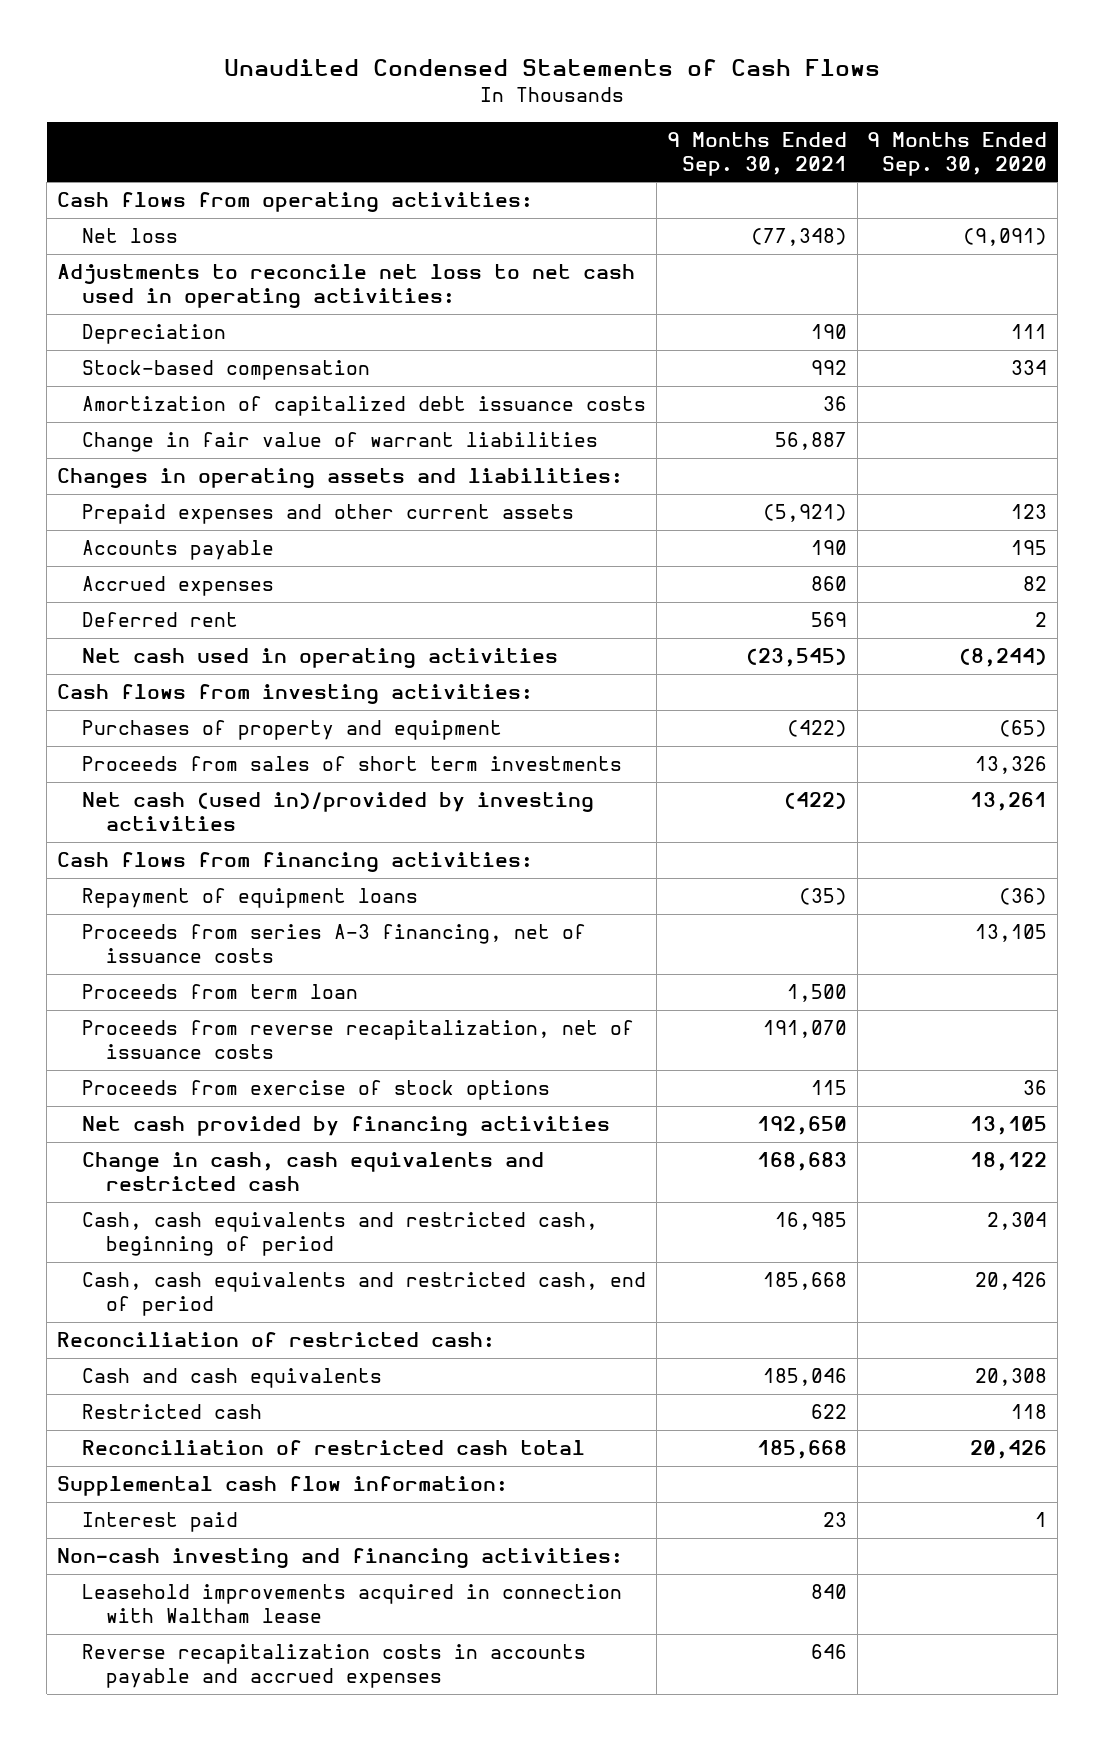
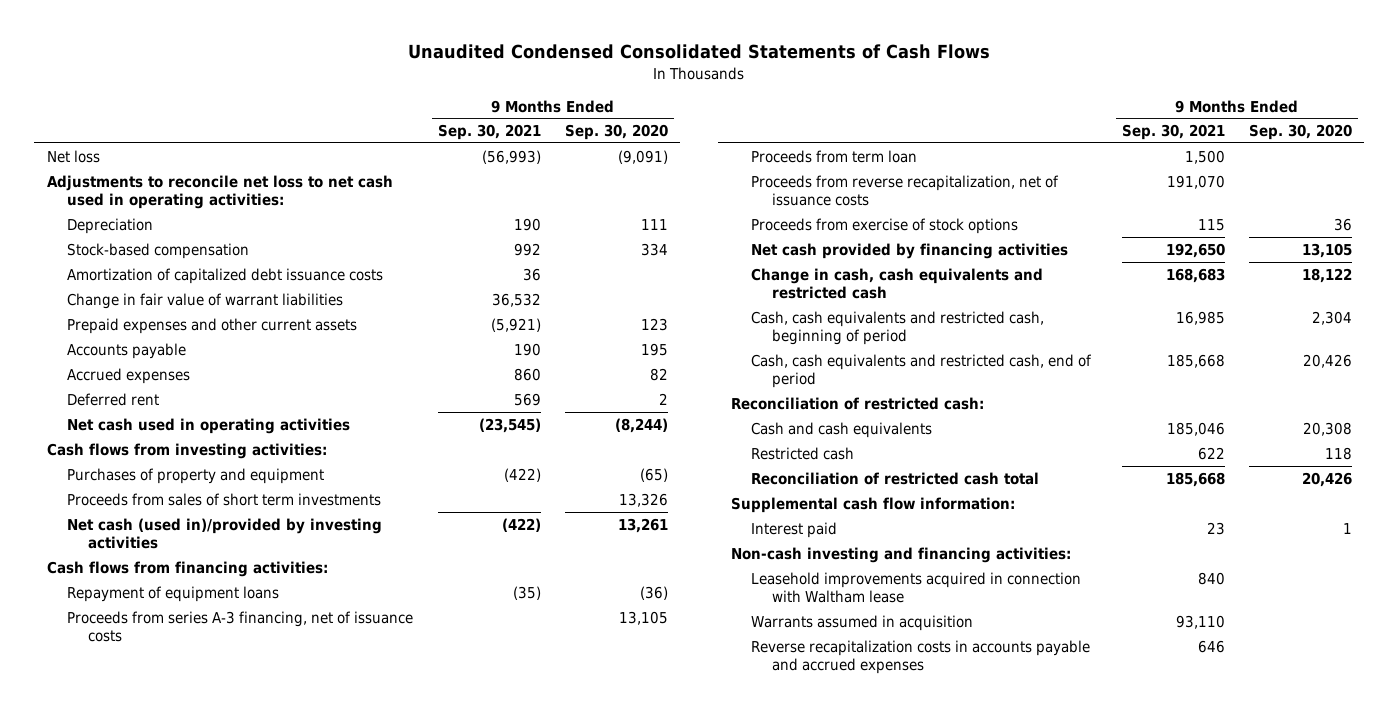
- Unaudited Condensed Statements of Cash Flows
+ Unaudited Condensed Consolidated Statements of Cash Flows
- Cash flows from operating activities:
- Net loss | (77,348) | (9,091)
+ Net loss | (56,993) | (9,091)
- Change in fair value of warrant liabilities | 56,887 |
- Changes in operating assets and liabilities:
+ Change in fair value of warrant liabilities | 36,532 |
+ Warrants assumed in acquisition | 93,110 |

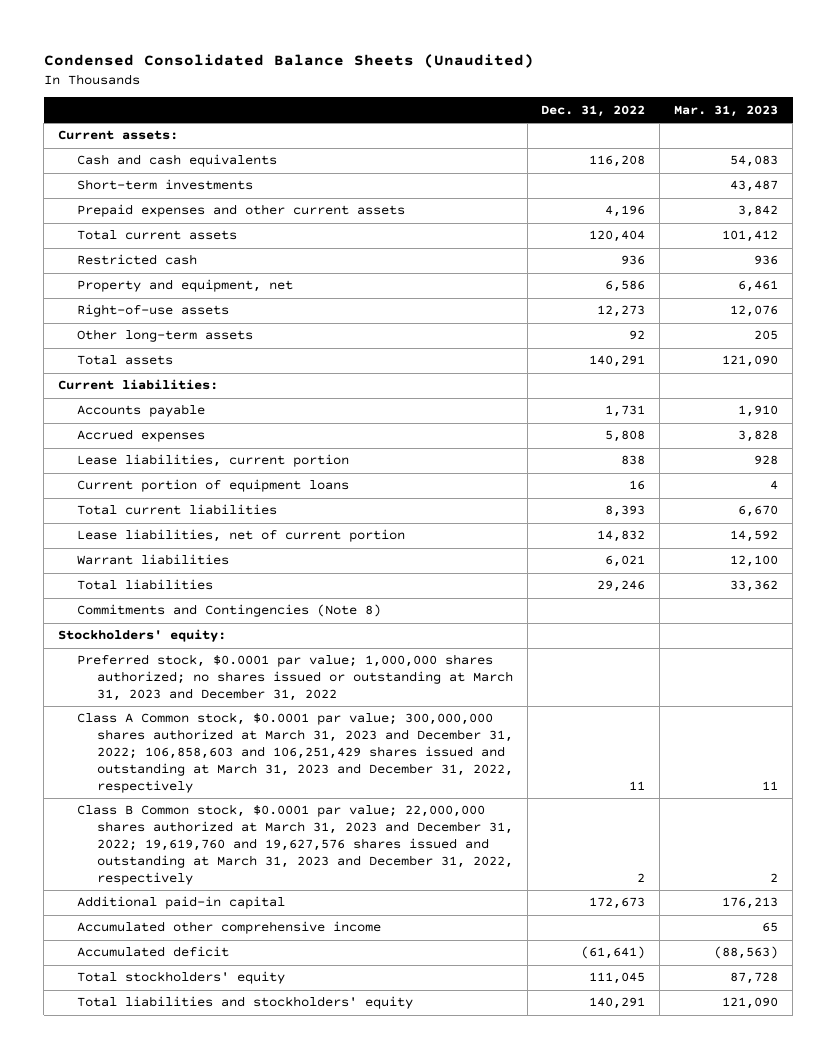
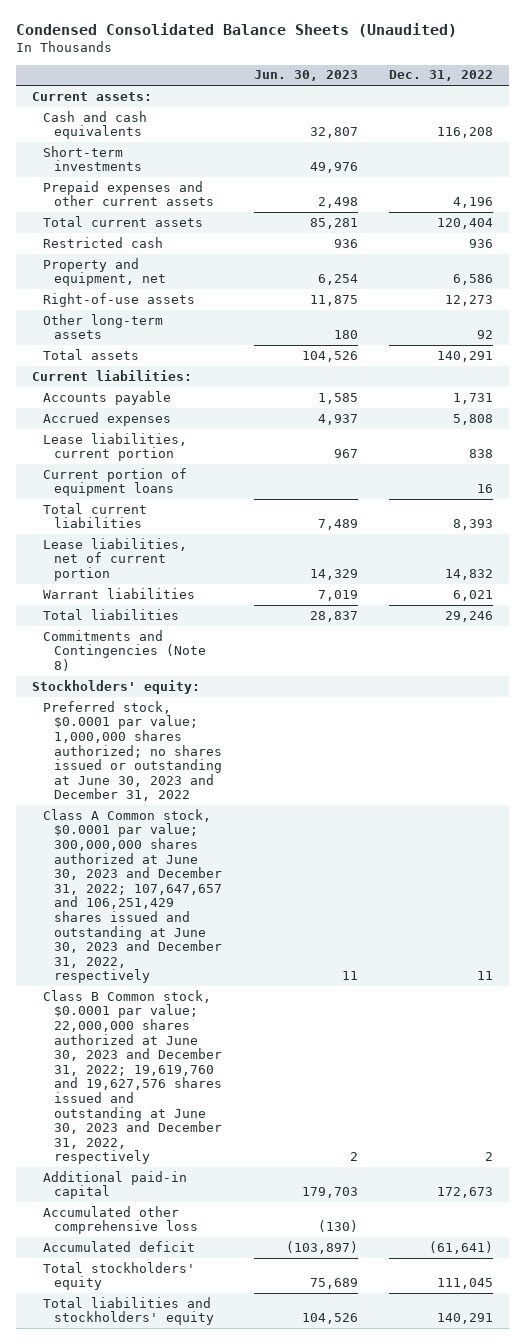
- | Dec. 31, 2022 | Mar. 31, 2023
+ | Jun. 30, 2023 | Dec. 31, 2022
- Preferred stock, $0.0001 par value; 1,000,000 shares authorized; no shares issued or outstanding at March 31, 2023 and December 31, 2022
- Class A Common stock, $0.0001 par value; 300,000,000 shares authorized at March 31, 2023 and December 31, 2022; 106,858,603 and 106,251,429 shares issued and outstanding at March 31, 2023 and December 31, 2022, respectively | 11 | 11
- Class B Common stock, $0.0001 par value; 22,000,000 shares authorized at March 31, 2023 and December 31, 2022; 19,619,760 and 19,627,576 shares issued and outstanding at March 31, 2023 and December 31, 2022, respectively | 2 | 2
+ Preferred stock, $0.0001 par value; 1,000,000 shares authorized; no shares issued or outstanding at June 30, 2023 and December 31, 2022
+ Class A Common stock, $0.0001 par value; 300,000,000 shares authorized at June 30, 2023 and December 31, 2022; 107,647,657 and 106,251,429 shares issued and outstanding at June 30, 2023 and December 31, 2022, respectively | 11 | 11
+ Class B Common stock, $0.0001 par value; 22,000,000 shares authorized at June 30, 2023 and December 31, 2022; 19,619,760 and 19,627,576 shares issued and outstanding at June 30, 2023 and December 31, 2022, respectively | 2 | 2
- Accumulated other comprehensive income | | 65
+ Accumulated other comprehensive loss | (130) |

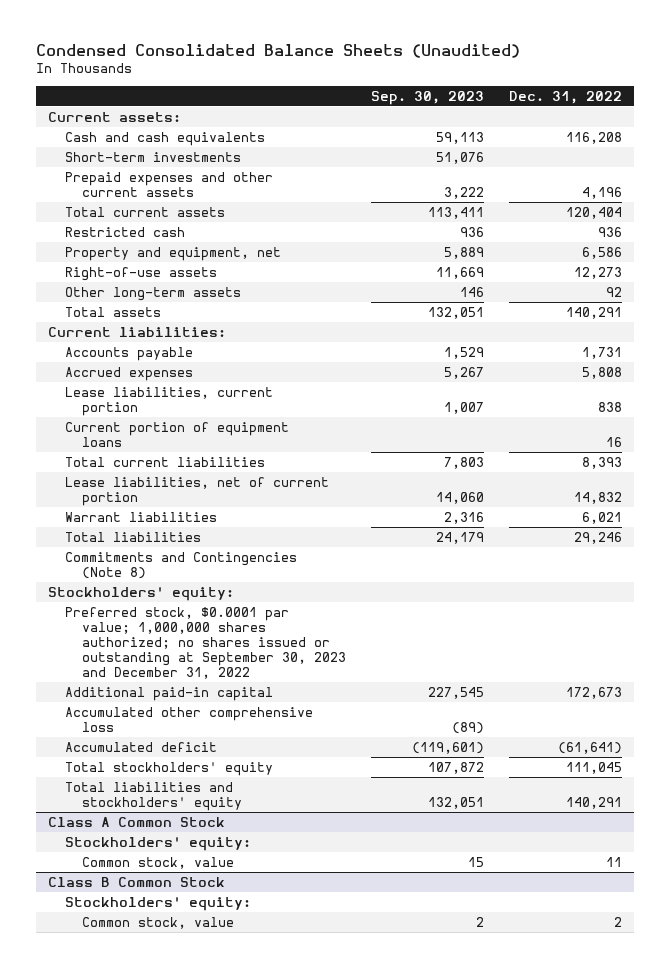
- | Jun. 30, 2023 | Dec. 31, 2022
+ | Sep. 30, 2023 | Dec. 31, 2022
- Preferred stock, $0.0001 par value; 1,000,000 shares authorized; no shares issued or outstanding at June 30, 2023 and December 31, 2022
- Class A Common stock, $0.0001 par value; 300,000,000 shares authorized at June 30, 2023 and December 31, 2022; 107,647,657 and 106,251,429 shares issued and outstanding at June 30, 2023 and December 31, 2022, respectively | 11 | 11
- Class B Common stock, $0.0001 par value; 22,000,000 shares authorized at June 30, 2023 and December 31, 2022; 19,619,760 and 19,627,576 shares issued and outstanding at June 30, 2023 and December 31, 2022, respectively | 2 | 2
+ Preferred stock, $0.0001 par value; 1,000,000 shares authorized; no shares issued or outstanding at September 30, 2023 and December 31, 2022
+ Class A Common Stock
+ Stockholders' equity:
+ Common stock, value | 15 | 11
+ Class B Common Stock
+ Stockholders' equity:
+ Common stock, value | 2 | 2

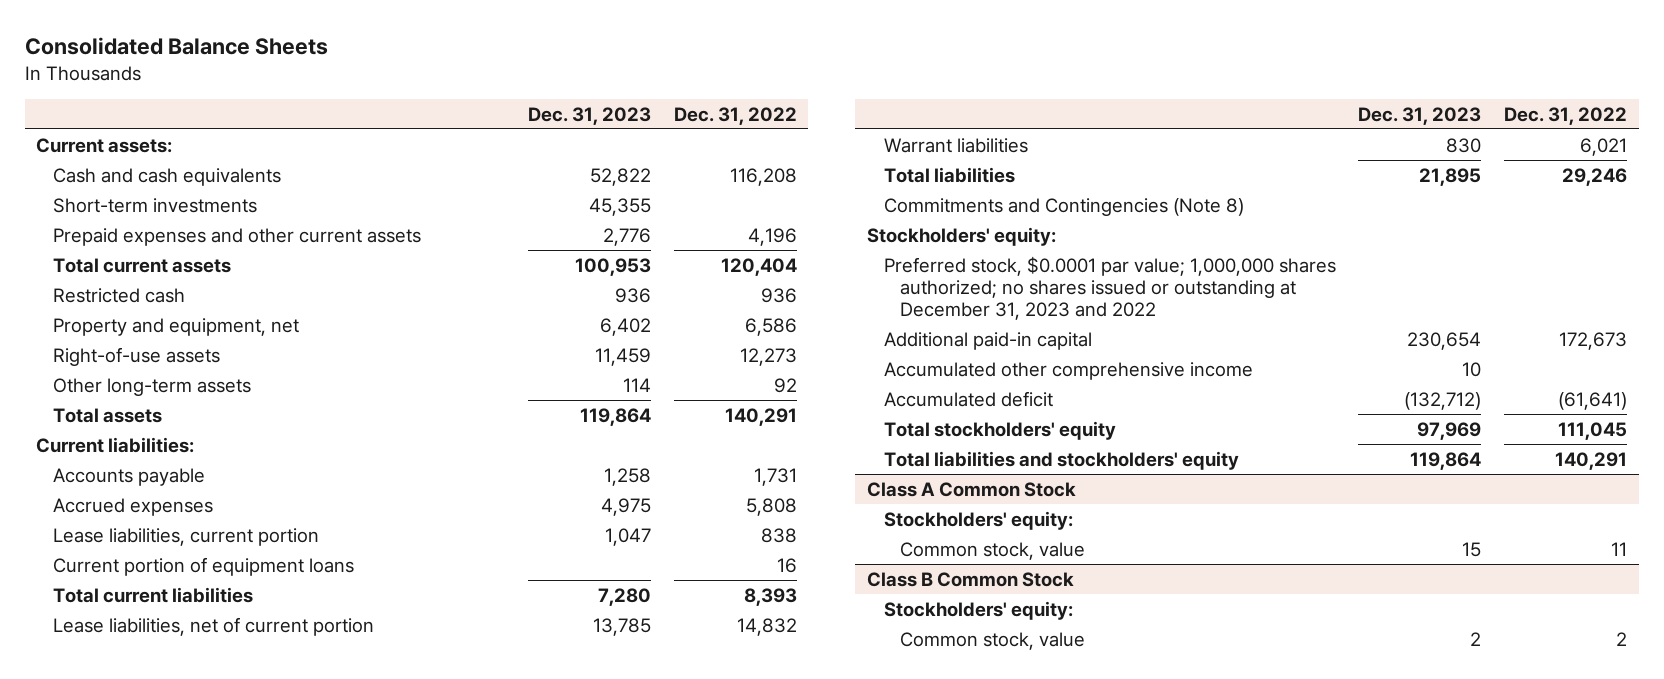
- Condensed Consolidated Balance Sheets (Unaudited)
+ Consolidated Balance Sheets
- | Sep. 30, 2023 | Dec. 31, 2022
+ | Dec. 31, 2023 | Dec. 31, 2022
- Preferred stock, $0.0001 par value; 1,000,000 shares authorized; no shares issued or outstanding at September 30, 2023 and December 31, 2022
+ Preferred stock, $0.0001 par value; 1,000,000 shares authorized; no shares issued or outstanding at December 31, 2023 and 2022
- Accumulated other comprehensive loss | (89) |
+ Accumulated other comprehensive income | 10 |

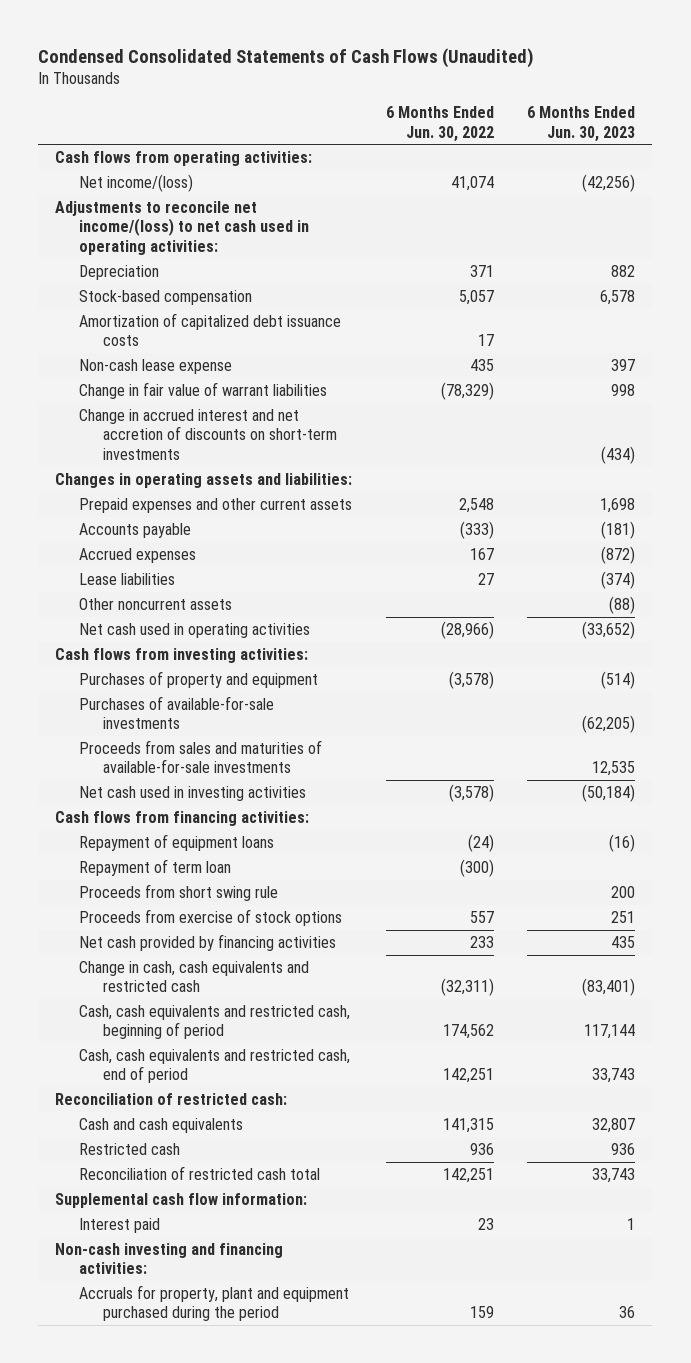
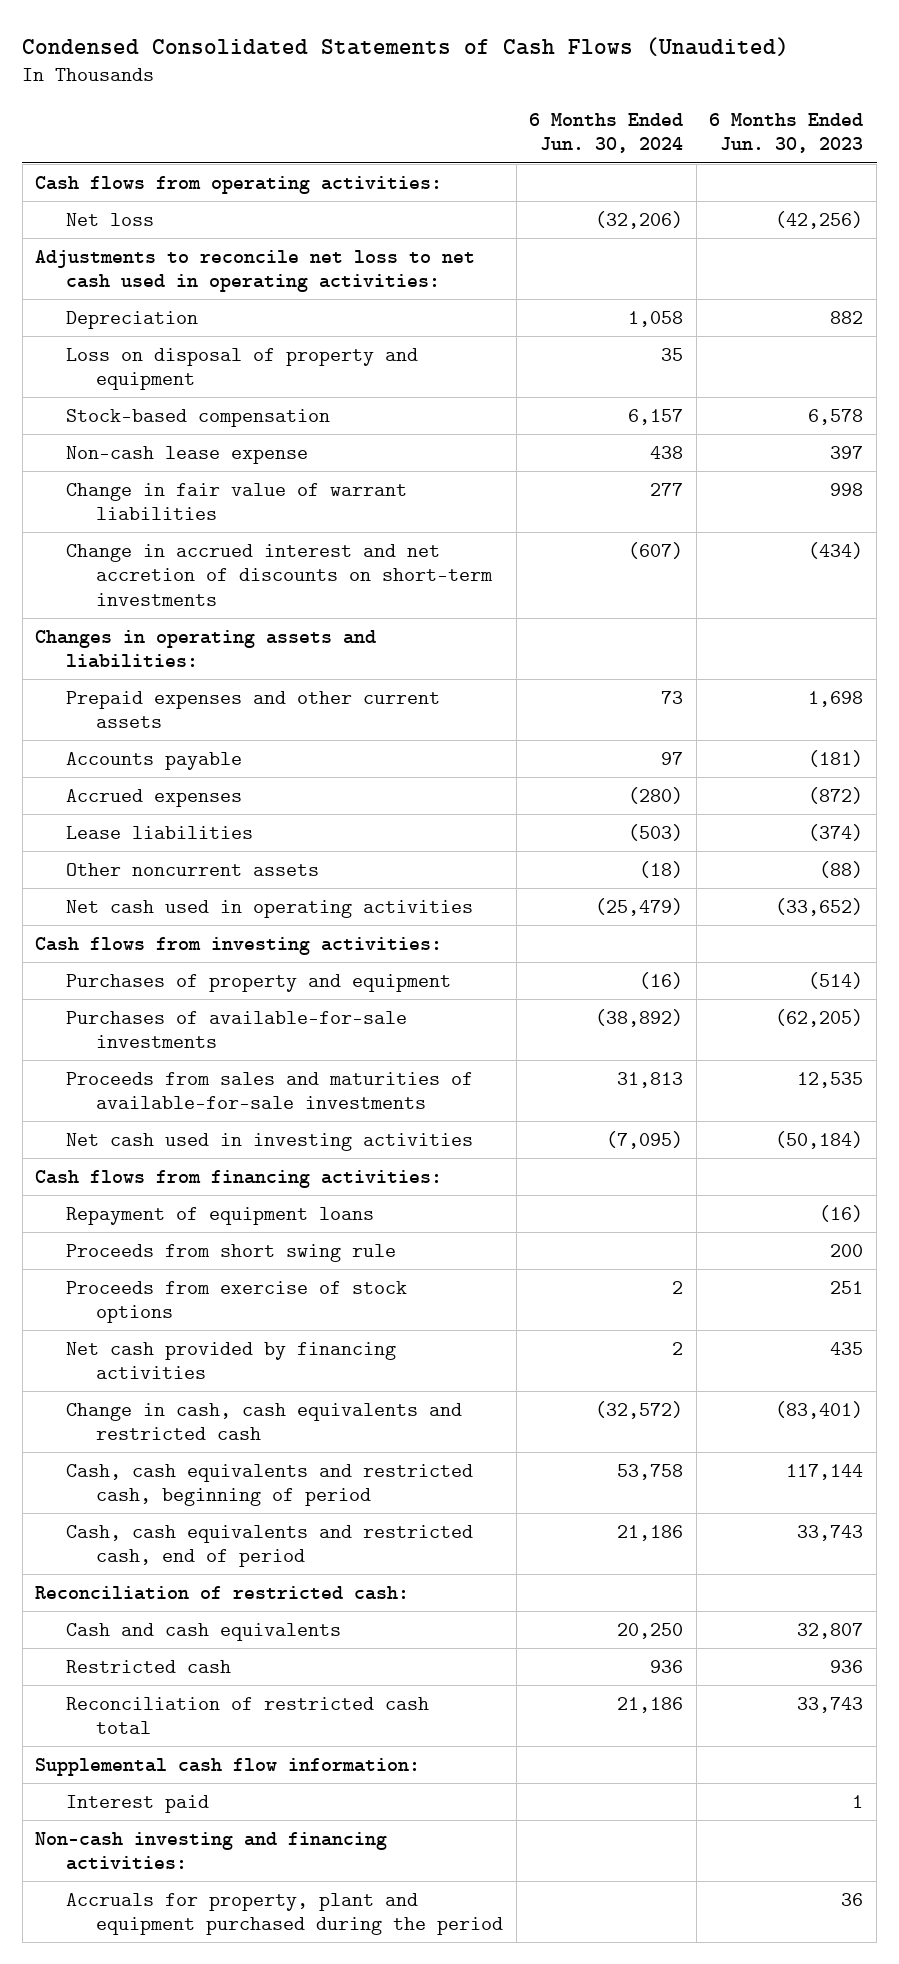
- | 6 Months Ended Jun. 30, 2022 | 6 Months Ended Jun. 30, 2023
+ | 6 Months Ended Jun. 30, 2024 | 6 Months Ended Jun. 30, 2023
- Net income/(loss) | 41,074 | (42,256)
- Adjustments to reconcile net income/(loss) to net cash used in operating activities:
+ Net loss | (32,206) | (42,256)
+ Adjustments to reconcile net loss to net cash used in operating activities:
+ Loss on disposal of property and equipment | 35 |
- Amortization of capitalized debt issuance costs | 17 |
- Repayment of term loan | (300) |

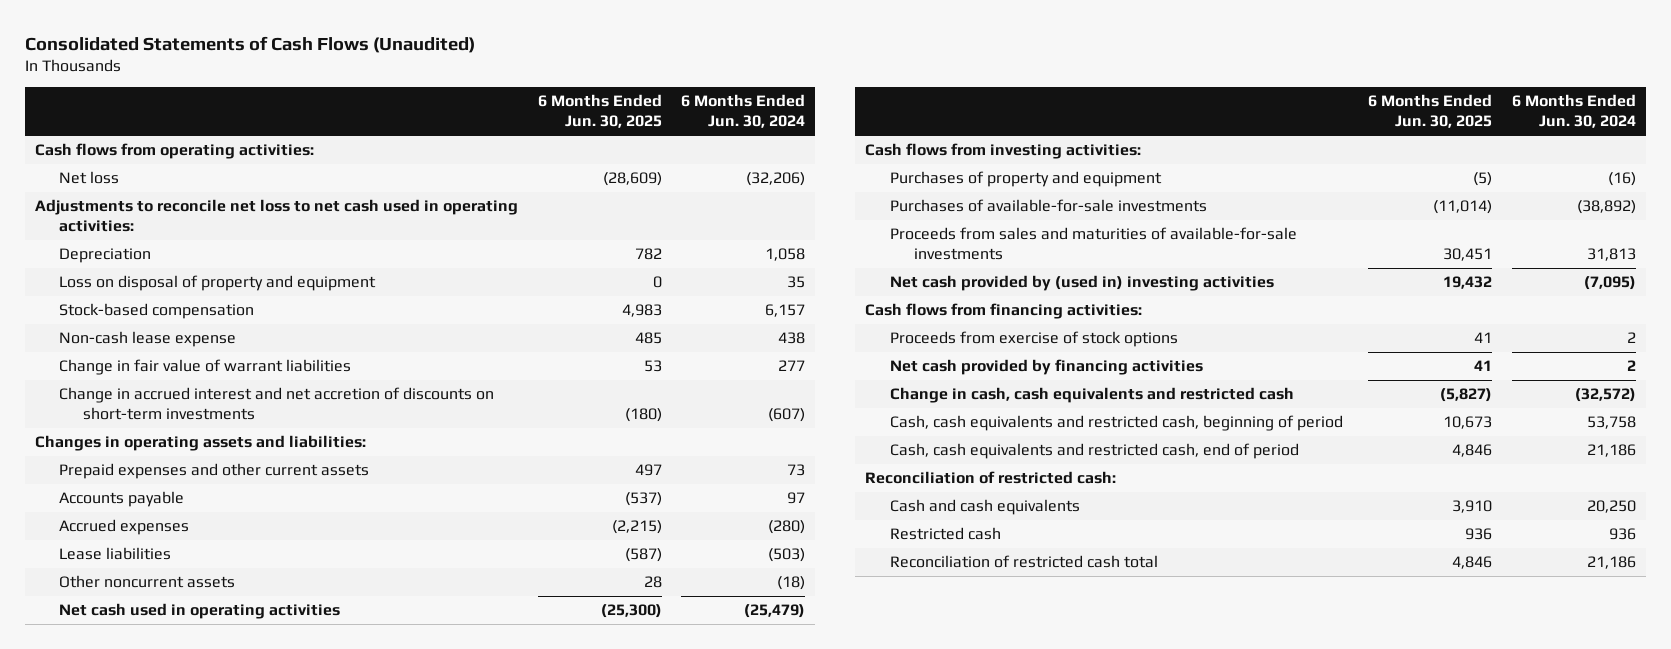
- Condensed Consolidated Statements of Cash Flows (Unaudited)
+ Consolidated Statements of Cash Flows (Unaudited)
- | 6 Months Ended Jun. 30, 2024 | 6 Months Ended Jun. 30, 2023
+ | 6 Months Ended Jun. 30, 2025 | 6 Months Ended Jun. 30, 2024
- Net cash used in investing activities | (7,095) | (50,184)
+ Net cash provided by (used in) investing activities | 19,432 | (7,095)
- Repayment of equipment loans | | (16)
- Proceeds from short swing rule | | 200
- Supplemental cash flow information:
- Interest paid | | 1
- Non-cash investing and financing activities:
- Accruals for property, plant and equipment purchased during the period | | 36

